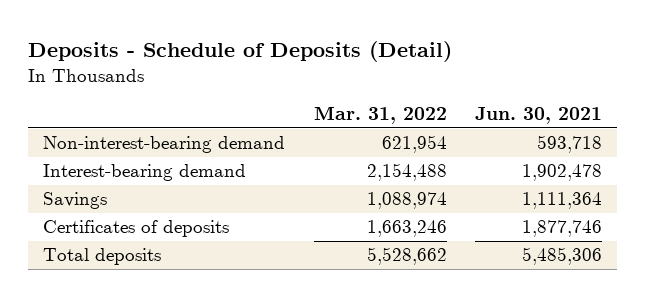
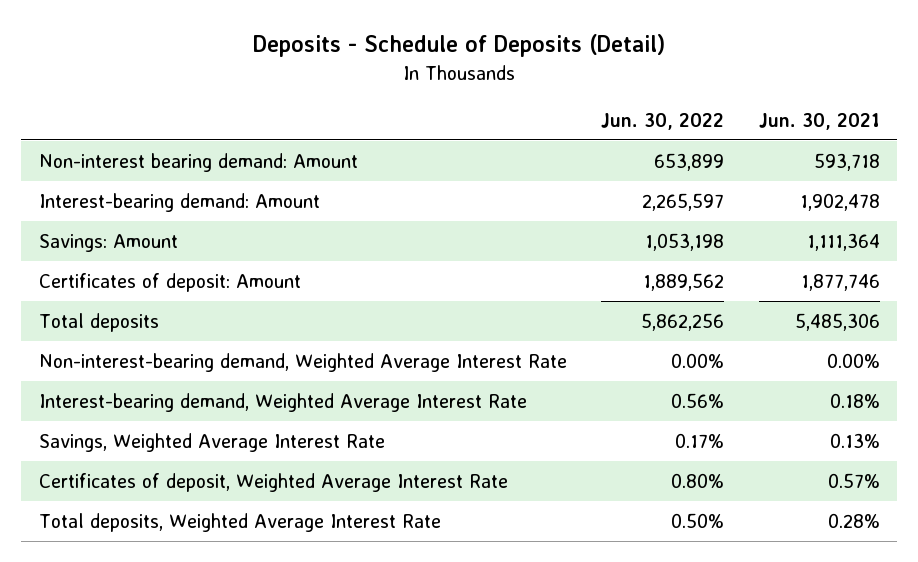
- | Mar. 31, 2022 | Jun. 30, 2021
+ | Jun. 30, 2022 | Jun. 30, 2021
- Non-interest-bearing demand | 621,954 | 593,718
- Interest-bearing demand | 2,154,488 | 1,902,478
- Savings | 1,088,974 | 1,111,364
- Certificates of deposits | 1,663,246 | 1,877,746
+ Non-interest bearing demand: Amount | 653,899 | 593,718
+ Interest-bearing demand: Amount | 2,265,597 | 1,902,478
+ Savings: Amount | 1,053,198 | 1,111,364
+ Certificates of deposit: Amount | 1,889,562 | 1,877,746
+ Non-interest-bearing demand, Weighted Average Interest Rate | 0.00% | 0.00%
+ Interest-bearing demand, Weighted Average Interest Rate | 0.56% | 0.18%
+ Savings, Weighted Average Interest Rate | 0.17% | 0.13%
+ Certificates of deposit, Weighted Average Interest Rate | 0.80% | 0.57%
+ Total deposits, Weighted Average Interest Rate | 0.50% | 0.28%

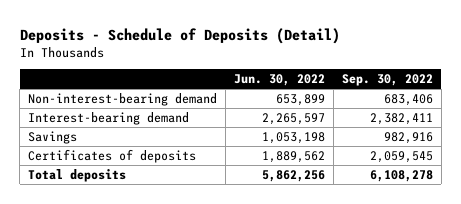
- | Jun. 30, 2022 | Jun. 30, 2021
+ | Jun. 30, 2022 | Sep. 30, 2022
- Non-interest bearing demand: Amount | 653,899 | 593,718
- Interest-bearing demand: Amount | 2,265,597 | 1,902,478
- Savings: Amount | 1,053,198 | 1,111,364
- Certificates of deposit: Amount | 1,889,562 | 1,877,746
+ Non-interest-bearing demand | 653,899 | 683,406
+ Interest-bearing demand | 2,265,597 | 2,382,411
+ Savings | 1,053,198 | 982,916
+ Certificates of deposits | 1,889,562 | 2,059,545
- Non-interest-bearing demand, Weighted Average Interest Rate | 0.00% | 0.00%
- Interest-bearing demand, Weighted Average Interest Rate | 0.56% | 0.18%
- Savings, Weighted Average Interest Rate | 0.17% | 0.13%
- Certificates of deposit, Weighted Average Interest Rate | 0.80% | 0.57%
- Total deposits, Weighted Average Interest Rate | 0.50% | 0.28%

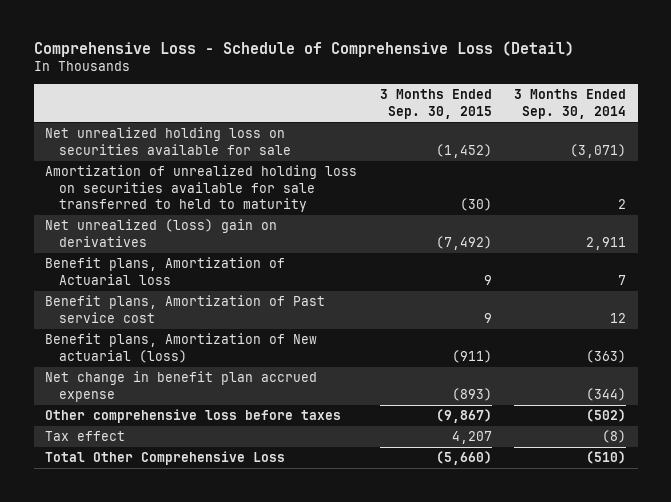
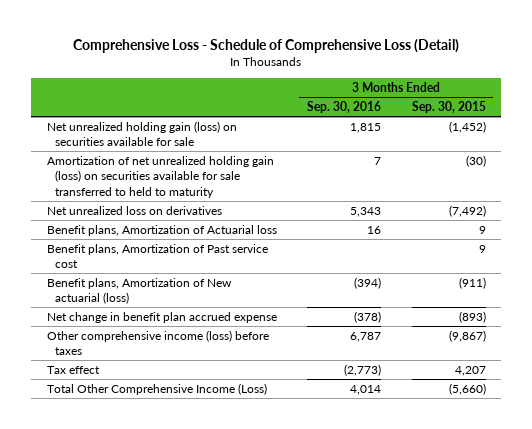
- | 3 Months Ended Sep. 30, 2015 | 3 Months Ended Sep. 30, 2014
+ | 3 Months Ended Sep. 30, 2016 | 3 Months Ended Sep. 30, 2015
- Net unrealized holding loss on securities available for sale | (1,452) | (3,071)
- Amortization of unrealized holding loss on securities available for sale transferred to held to maturity | (30) | 2
- Net unrealized (loss) gain on derivatives | (7,492) | 2,911
+ Net unrealized holding gain (loss) on securities available for sale | 1,815 | (1,452)
+ Amortization of net unrealized holding gain (loss) on securities available for sale transferred to held to maturity | 7 | (30)
+ Net unrealized loss on derivatives | 5,343 | (7,492)
- Other comprehensive loss before taxes | (9,867) | (502)
+ Other comprehensive income (loss) before taxes | 6,787 | (9,867)
- Total Other Comprehensive Loss | (5,660) | (510)
+ Total Other Comprehensive Income (Loss) | 4,014 | (5,660)

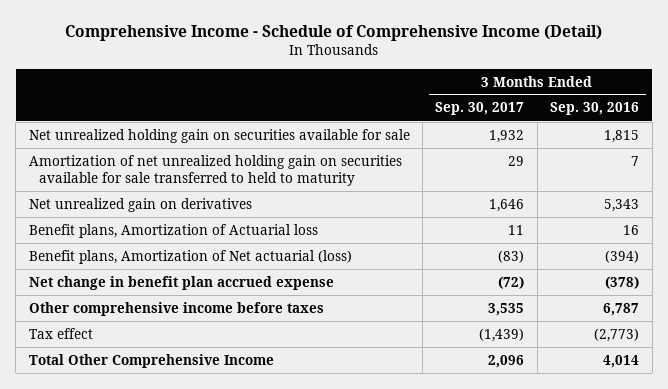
- Comprehensive Loss - Schedule of Comprehensive Loss (Detail)
+ Comprehensive Income - Schedule of Comprehensive Income (Detail)
- | 3 Months Ended Sep. 30, 2016 | 3 Months Ended Sep. 30, 2015
+ | 3 Months Ended Sep. 30, 2017 | 3 Months Ended Sep. 30, 2016
- Net unrealized holding gain (loss) on securities available for sale | 1,815 | (1,452)
- Amortization of net unrealized holding gain (loss) on securities available for sale transferred to held to maturity | 7 | (30)
- Net unrealized loss on derivatives | 5,343 | (7,492)
+ Net unrealized holding gain on securities available for sale | 1,932 | 1,815
+ Amortization of net unrealized holding gain on securities available for sale transferred to held to maturity | 29 | 7
+ Net unrealized gain on derivatives | 1,646 | 5,343
- Benefit plans, Amortization of Past service cost | | 9
- Benefit plans, Amortization of New actuarial (loss) | (394) | (911)
+ Benefit plans, Amortization of Net actuarial (loss) | (83) | (394)
- Other comprehensive income (loss) before taxes | 6,787 | (9,867)
+ Other comprehensive income before taxes | 3,535 | 6,787
- Total Other Comprehensive Income (Loss) | 4,014 | (5,660)
+ Total Other Comprehensive Income | 2,096 | 4,014

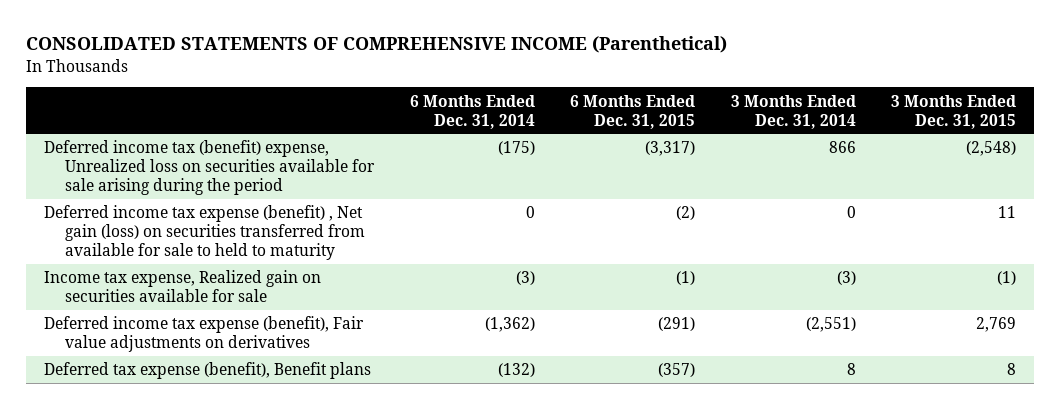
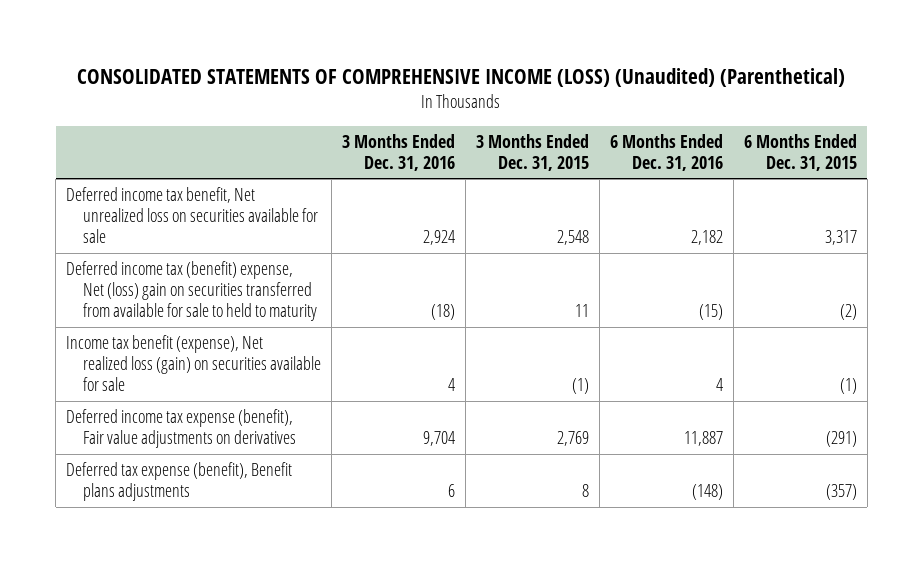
- CONSOLIDATED STATEMENTS OF COMPREHENSIVE INCOME (Parenthetical)
+ CONSOLIDATED STATEMENTS OF COMPREHENSIVE INCOME (LOSS) (Unaudited) (Parenthetical)
- | 6 Months Ended Dec. 31, 2014 | 6 Months Ended Dec. 31, 2015 | 3 Months Ended Dec. 31, 2014 | 3 Months Ended Dec. 31, 2015
+ | 3 Months Ended Dec. 31, 2016 | 3 Months Ended Dec. 31, 2015 | 6 Months Ended Dec. 31, 2016 | 6 Months Ended Dec. 31, 2015
- Deferred income tax (benefit) expense, Unrealized loss on securities available for sale arising during the period | (175) | (3,317) | 866 | (2,548)
- Deferred income tax expense (benefit) , Net gain (loss) on securities transferred from available for sale to held to maturity | 0 | (2) | 0 | 11
- Income tax expense, Realized gain on securities available for sale | (3) | (1) | (3) | (1)
+ Deferred income tax benefit, Net unrealized loss on securities available for sale | 2,924 | 2,548 | 2,182 | 3,317
+ Deferred income tax (benefit) expense, Net (loss) gain on securities transferred from available for sale to held to maturity | (18) | 11 | (15) | (2)
+ Income tax benefit (expense), Net realized loss (gain) on securities available for sale | 4 | (1) | 4 | (1)
- Deferred tax expense (benefit), Benefit plans | (132) | (357) | 8 | 8
+ Deferred tax expense (benefit), Benefit plans adjustments | 6 | 8 | (148) | (357)

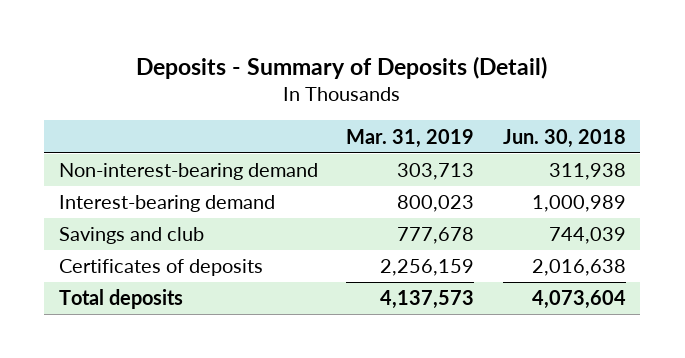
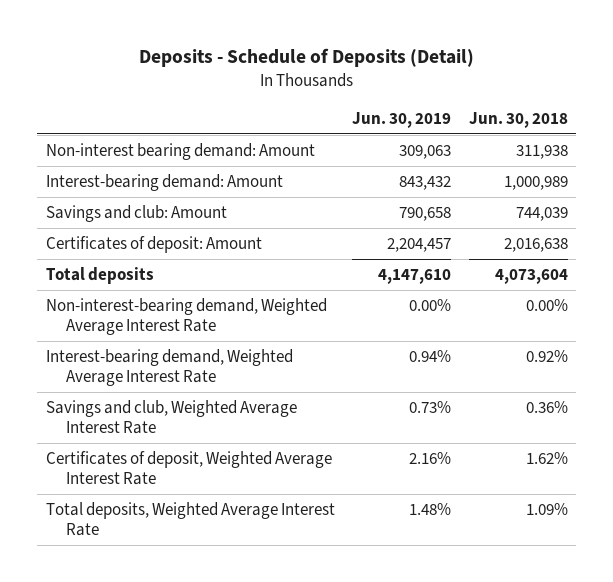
- Deposits - Summary of Deposits (Detail)
+ Deposits - Schedule of Deposits (Detail)
- | Mar. 31, 2019 | Jun. 30, 2018
+ | Jun. 30, 2019 | Jun. 30, 2018
- Non-interest-bearing demand | 303,713 | 311,938
- Interest-bearing demand | 800,023 | 1,000,989
- Savings and club | 777,678 | 744,039
- Certificates of deposits | 2,256,159 | 2,016,638
+ Non-interest bearing demand: Amount | 309,063 | 311,938
+ Interest-bearing demand: Amount | 843,432 | 1,000,989
+ Savings and club: Amount | 790,658 | 744,039
+ Certificates of deposit: Amount | 2,204,457 | 2,016,638
+ Non-interest-bearing demand, Weighted Average Interest Rate | 0.00% | 0.00%
+ Interest-bearing demand, Weighted Average Interest Rate | 0.94% | 0.92%
+ Savings and club, Weighted Average Interest Rate | 0.73% | 0.36%
+ Certificates of deposit, Weighted Average Interest Rate | 2.16% | 1.62%
+ Total deposits, Weighted Average Interest Rate | 1.48% | 1.09%

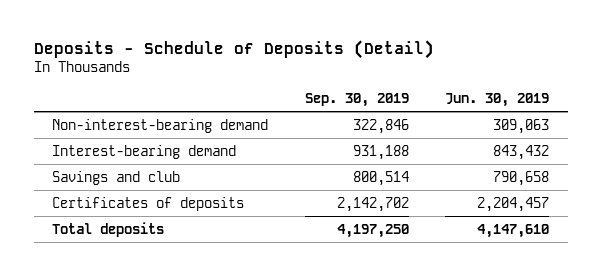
- | Jun. 30, 2019 | Jun. 30, 2018
+ | Sep. 30, 2019 | Jun. 30, 2019
- Non-interest bearing demand: Amount | 309,063 | 311,938
- Interest-bearing demand: Amount | 843,432 | 1,000,989
- Savings and club: Amount | 790,658 | 744,039
- Certificates of deposit: Amount | 2,204,457 | 2,016,638
+ Non-interest-bearing demand | 322,846 | 309,063
+ Interest-bearing demand | 931,188 | 843,432
+ Savings and club | 800,514 | 790,658
+ Certificates of deposits | 2,142,702 | 2,204,457
- Non-interest-bearing demand, Weighted Average Interest Rate | 0.00% | 0.00%
- Interest-bearing demand, Weighted Average Interest Rate | 0.94% | 0.92%
- Savings and club, Weighted Average Interest Rate | 0.73% | 0.36%
- Certificates of deposit, Weighted Average Interest Rate | 2.16% | 1.62%
- Total deposits, Weighted Average Interest Rate | 1.48% | 1.09%

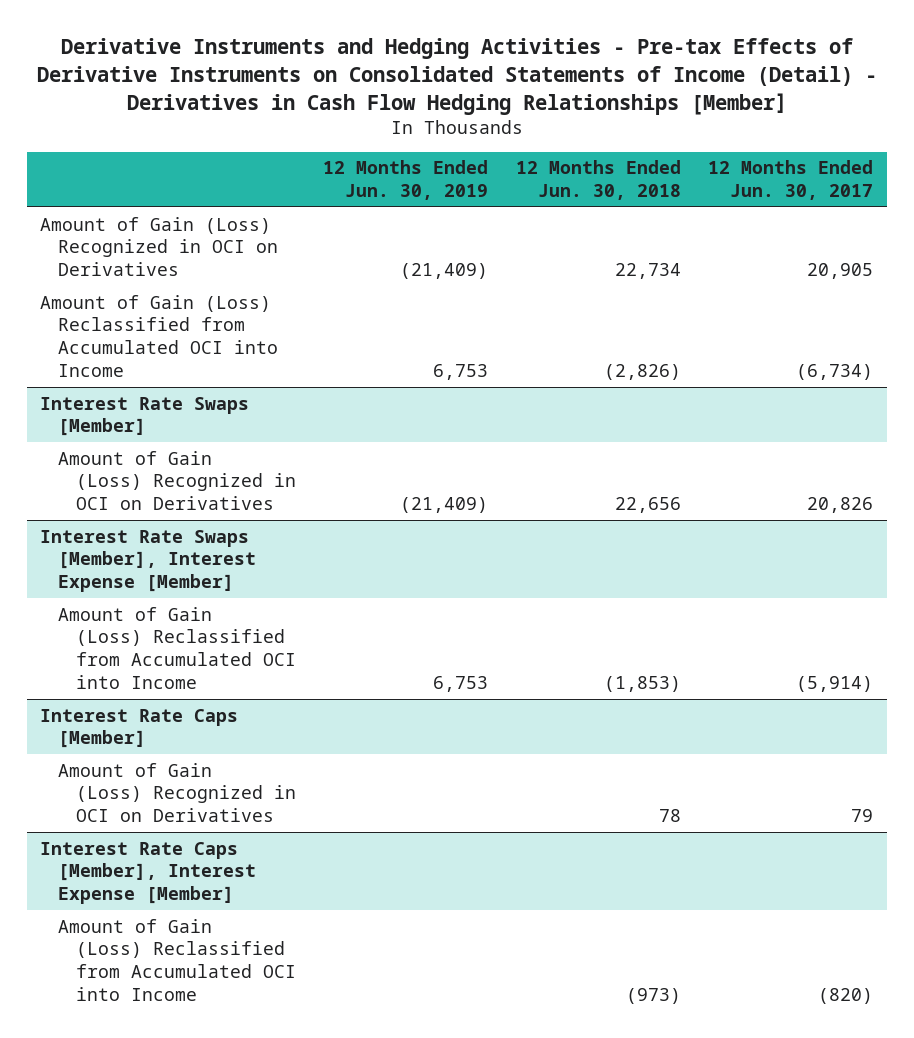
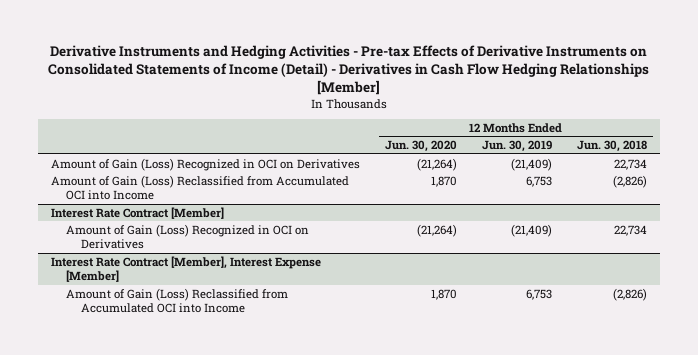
- | 12 Months Ended Jun. 30, 2019 | 12 Months Ended Jun. 30, 2018 | 12 Months Ended Jun. 30, 2017
+ | 12 Months Ended Jun. 30, 2020 | 12 Months Ended Jun. 30, 2019 | 12 Months Ended Jun. 30, 2018
- Interest Rate Swaps [Member]
- Amount of Gain (Loss) Recognized in OCI on Derivatives | (21,409) | 22,656 | 20,826
- Interest Rate Swaps [Member], Interest Expense [Member]
- Amount of Gain (Loss) Reclassified from Accumulated OCI into Income | 6,753 | (1,853) | (5,914)
- Interest Rate Caps [Member]
- Amount of Gain (Loss) Recognized in OCI on Derivatives | | 78 | 79
- Interest Rate Caps [Member], Interest Expense [Member]
- Amount of Gain (Loss) Reclassified from Accumulated OCI into Income | | (973) | (820)
+ Interest Rate Contract [Member]
+ Amount of Gain (Loss) Recognized in OCI on Derivatives | (21,264) | (21,409) | 22,734
+ Interest Rate Contract [Member], Interest Expense [Member]
+ Amount of Gain (Loss) Reclassified from Accumulated OCI into Income | 1,870 | 6,753 | (2,826)

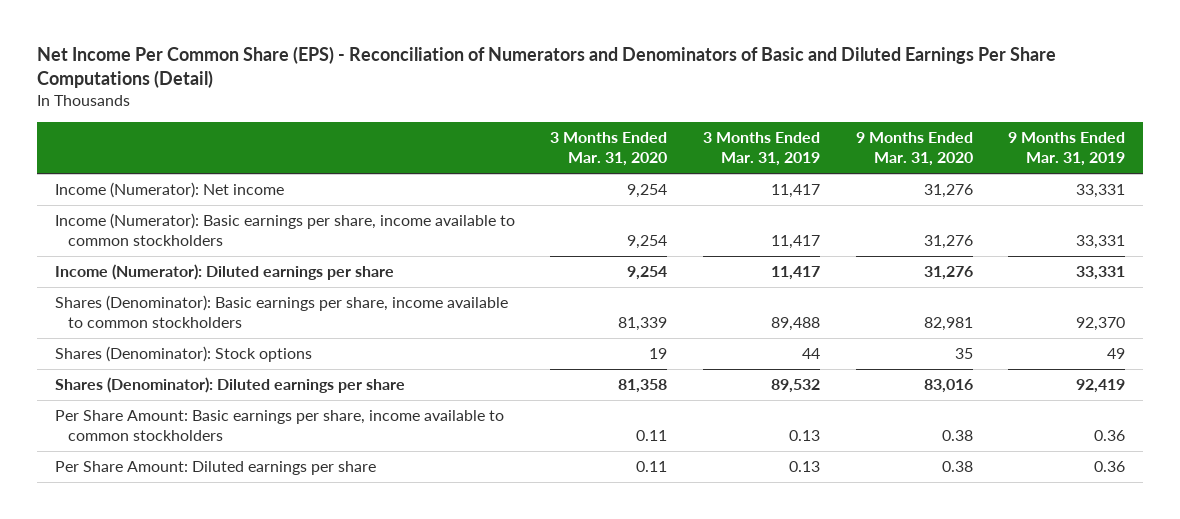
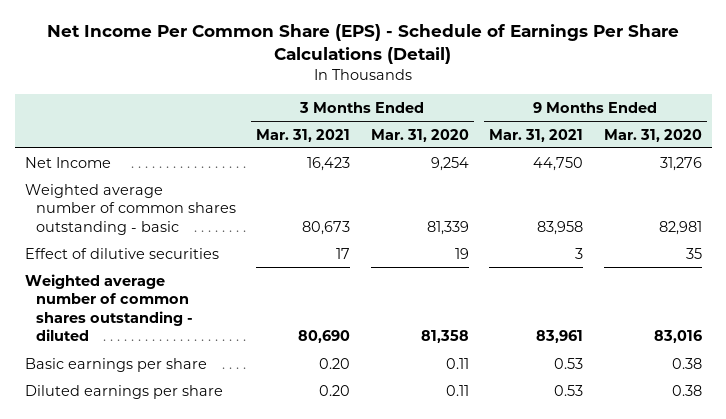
- Net Income Per Common Share (EPS) - Reconciliation of Numerators and Denominators of Basic and Diluted Earnings Per Share Computations (Detail)
+ Net Income Per Common Share (EPS) - Schedule of Earnings Per Share Calculations (Detail)
- | 3 Months Ended Mar. 31, 2020 | 3 Months Ended Mar. 31, 2019 | 9 Months Ended Mar. 31, 2020 | 9 Months Ended Mar. 31, 2019
+ | 3 Months Ended Mar. 31, 2021 | 3 Months Ended Mar. 31, 2020 | 9 Months Ended Mar. 31, 2021 | 9 Months Ended Mar. 31, 2020
- Income (Numerator): Net income | 9,254 | 11,417 | 31,276 | 33,331
- Income (Numerator): Basic earnings per share, income available to common stockholders | 9,254 | 11,417 | 31,276 | 33,331
- Income (Numerator): Diluted earnings per share | 9,254 | 11,417 | 31,276 | 33,331
- Shares (Denominator): Basic earnings per share, income available to common stockholders | 81,339 | 89,488 | 82,981 | 92,370
- Shares (Denominator): Stock options | 19 | 44 | 35 | 49
- Shares (Denominator): Diluted earnings per share | 81,358 | 89,532 | 83,016 | 92,419
- Per Share Amount: Basic earnings per share, income available to common stockholders | 0.11 | 0.13 | 0.38 | 0.36
- Per Share Amount: Diluted earnings per share | 0.11 | 0.13 | 0.38 | 0.36
+ Net Income | 16,423 | 9,254 | 44,750 | 31,276
+ Weighted average number of common shares outstanding - basic | 80,673 | 81,339 | 83,958 | 82,981
+ Effect of dilutive securities | 17 | 19 | 3 | 35
+ Weighted average number of common shares outstanding - diluted | 80,690 | 81,358 | 83,961 | 83,016
+ Basic earnings per share | 0.20 | 0.11 | 0.53 | 0.38
+ Diluted earnings per share | 0.20 | 0.11 | 0.53 | 0.38

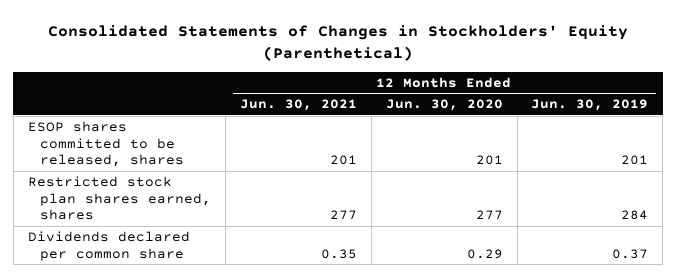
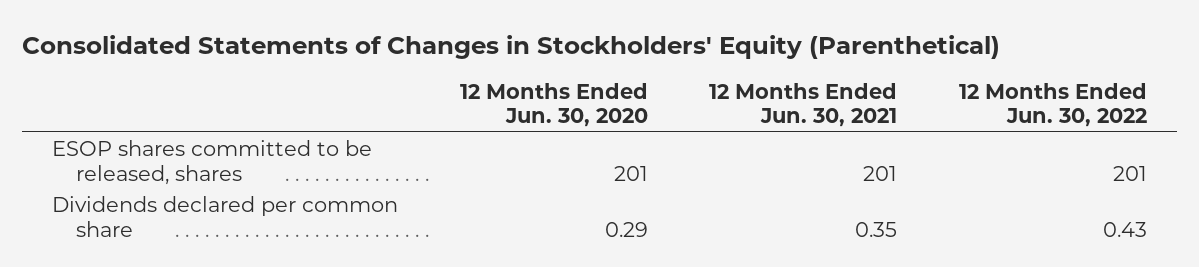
- | 12 Months Ended Jun. 30, 2021 | 12 Months Ended Jun. 30, 2020 | 12 Months Ended Jun. 30, 2019
+ | 12 Months Ended Jun. 30, 2020 | 12 Months Ended Jun. 30, 2021 | 12 Months Ended Jun. 30, 2022
- Restricted stock plan shares earned, shares | 277 | 277 | 284

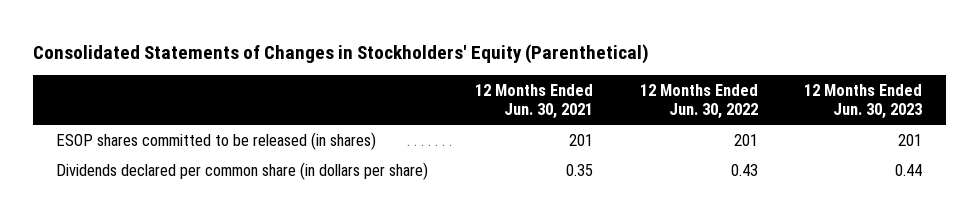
- | 12 Months Ended Jun. 30, 2020 | 12 Months Ended Jun. 30, 2021 | 12 Months Ended Jun. 30, 2022
+ | 12 Months Ended Jun. 30, 2021 | 12 Months Ended Jun. 30, 2022 | 12 Months Ended Jun. 30, 2023
- ESOP shares committed to be released, shares | 201 | 201 | 201
- Dividends declared per common share | 0.29 | 0.35 | 0.43
+ ESOP shares committed to be released (in shares) | 201 | 201 | 201
+ Dividends declared per common share (in dollars per share) | 0.35 | 0.43 | 0.44

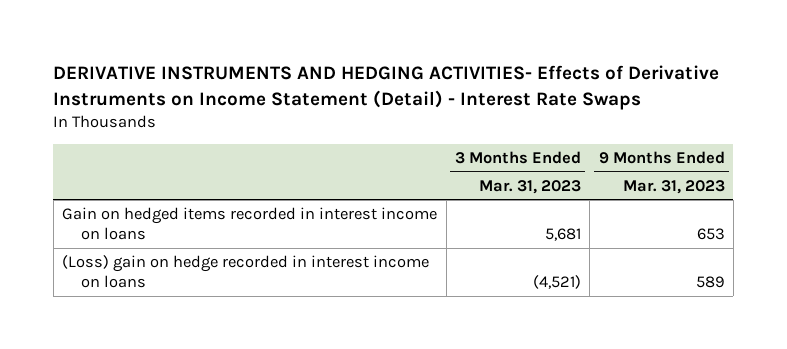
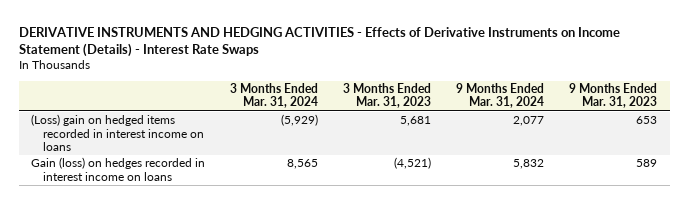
- DERIVATIVE INSTRUMENTS AND HEDGING ACTIVITIES- Effects of Derivative Instruments on Income Statement (Detail) - Interest Rate Swaps
+ DERIVATIVE INSTRUMENTS AND HEDGING ACTIVITIES - Effects of Derivative Instruments on Income Statement (Details) - Interest Rate Swaps
- | 3 Months Ended Mar. 31, 2023 | 9 Months Ended Mar. 31, 2023
+ | 3 Months Ended Mar. 31, 2024 | 3 Months Ended Mar. 31, 2023 | 9 Months Ended Mar. 31, 2024 | 9 Months Ended Mar. 31, 2023
- Gain on hedged items recorded in interest income on loans | 5,681 | 653
- (Loss) gain on hedge recorded in interest income on loans | (4,521) | 589
+ (Loss) gain on hedged items recorded in interest income on loans | (5,929) | 5,681 | 2,077 | 653
+ Gain (loss) on hedges recorded in interest income on loans | 8,565 | (4,521) | 5,832 | 589

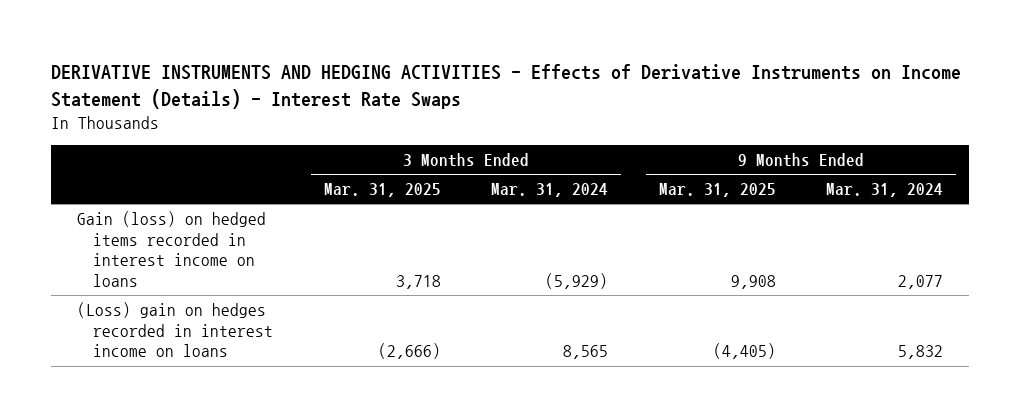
- | 3 Months Ended Mar. 31, 2024 | 3 Months Ended Mar. 31, 2023 | 9 Months Ended Mar. 31, 2024 | 9 Months Ended Mar. 31, 2023
+ | 3 Months Ended Mar. 31, 2025 | 3 Months Ended Mar. 31, 2024 | 9 Months Ended Mar. 31, 2025 | 9 Months Ended Mar. 31, 2024
- (Loss) gain on hedged items recorded in interest income on loans | (5,929) | 5,681 | 2,077 | 653
- Gain (loss) on hedges recorded in interest income on loans | 8,565 | (4,521) | 5,832 | 589
+ Gain (loss) on hedged items recorded in interest income on loans | 3,718 | (5,929) | 9,908 | 2,077
+ (Loss) gain on hedges recorded in interest income on loans | (2,666) | 8,565 | (4,405) | 5,832

